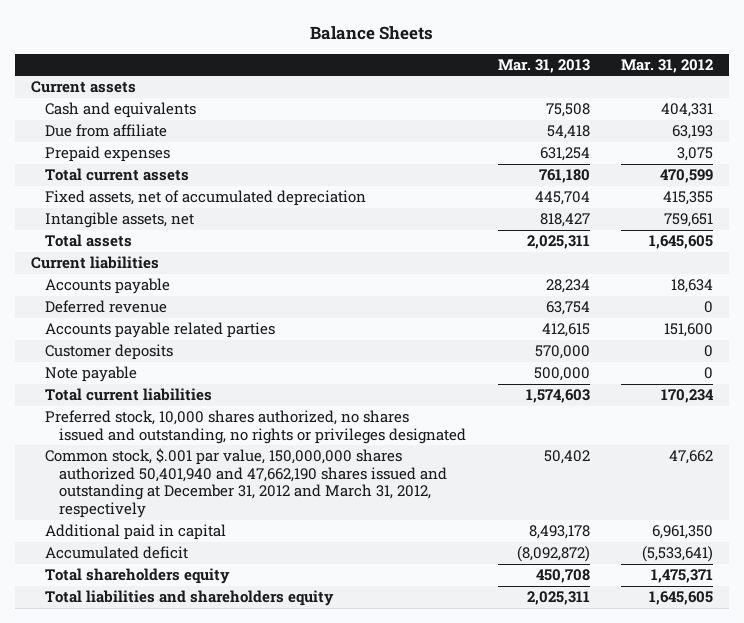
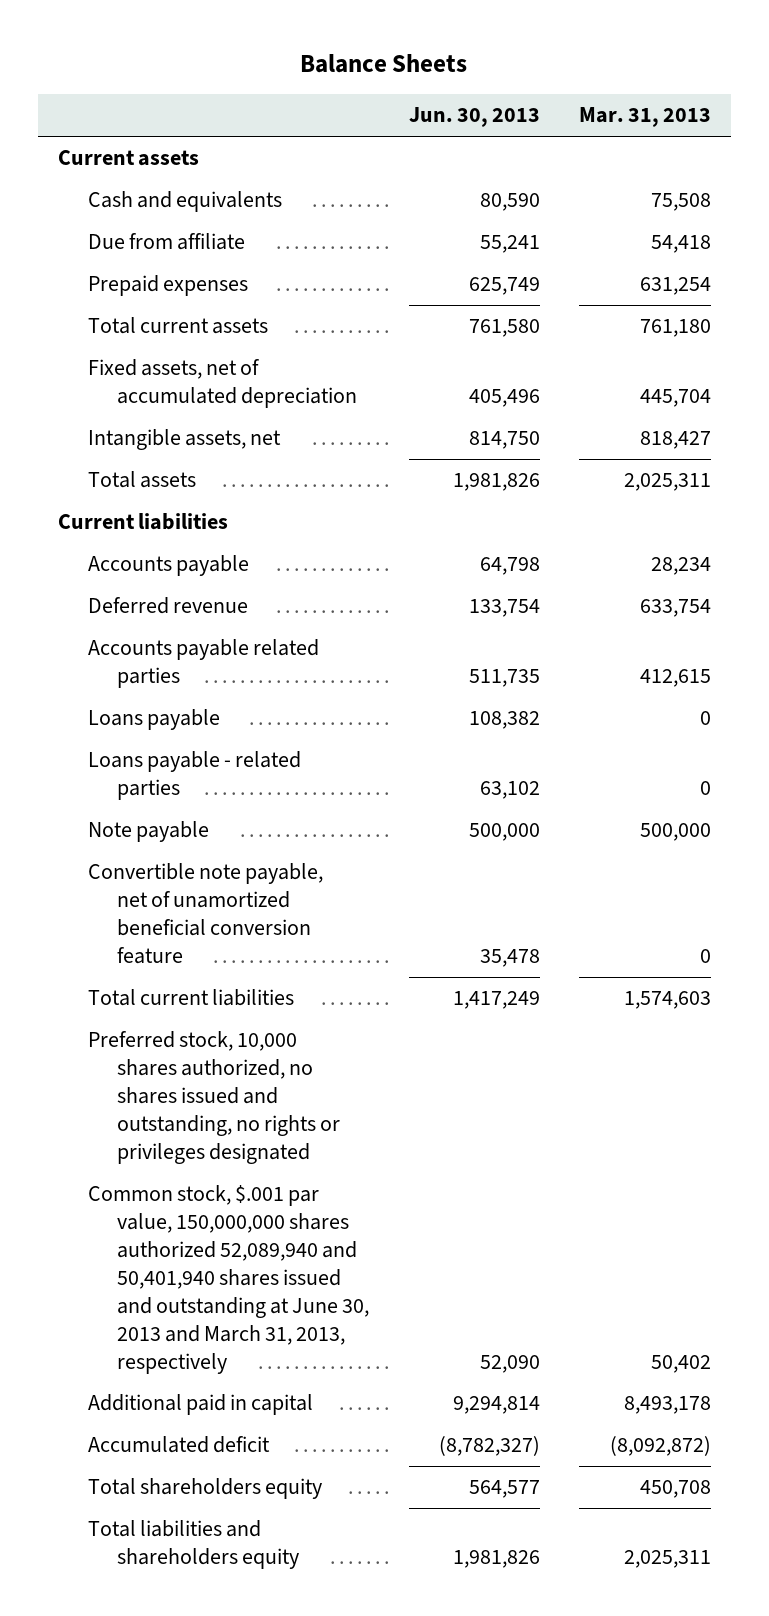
- | Mar. 31, 2013 | Mar. 31, 2012
+ | Jun. 30, 2013 | Mar. 31, 2013
- Deferred revenue | 63,754 | 0
+ Deferred revenue | 133,754 | 633,754
- Customer deposits | 570,000 | 0
+ Loans payable | 108,382 | 0
+ Loans payable - related parties | 63,102 | 0
+ Convertible note payable, net of unamortized beneficial conversion feature | 35,478 | 0
- Common stock, $.001 par value, 150,000,000 shares authorized 50,401,940 and 47,662,190 shares issued and outstanding at December 31, 2012 and March 31, 2012, respectively | 50,402 | 47,662
+ Common stock, $.001 par value, 150,000,000 shares authorized 52,089,940 and 50,401,940 shares issued and outstanding at June 30, 2013 and March 31, 2013, respectively | 52,090 | 50,402

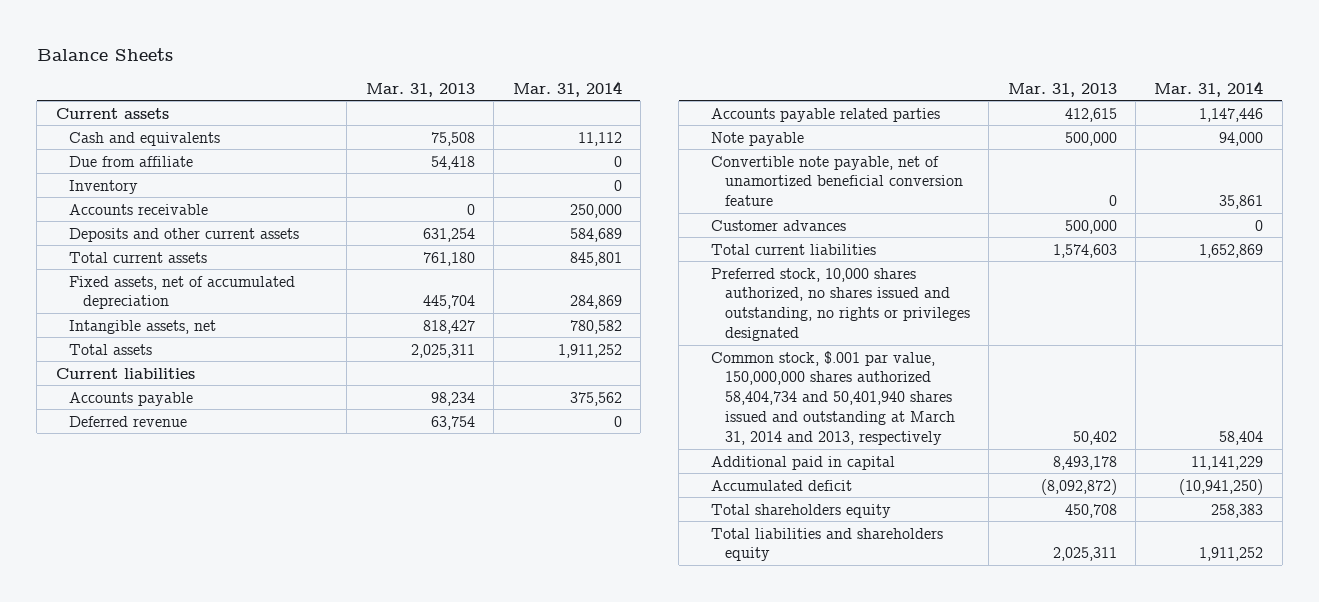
- | Jun. 30, 2013 | Mar. 31, 2013
+ | Mar. 31, 2013 | Mar. 31, 2014
- Prepaid expenses | 625,749 | 631,254
+ Inventory | | 0
+ Accounts receivable | 0 | 250,000
+ Deposits and other current assets | 631,254 | 584,689
- Accounts payable | 64,798 | 28,234
- Deferred revenue | 133,754 | 633,754
+ Accounts payable | 98,234 | 375,562
+ Deferred revenue | 63,754 | 0
- Loans payable | 108,382 | 0
- Loans payable - related parties | 63,102 | 0
+ Customer advances | 500,000 | 0
- Common stock, $.001 par value, 150,000,000 shares authorized 52,089,940 and 50,401,940 shares issued and outstanding at June 30, 2013 and March 31, 2013, respectively | 52,090 | 50,402
+ Common stock, $.001 par value, 150,000,000 shares authorized 58,404,734 and 50,401,940 shares issued and outstanding at March 31, 2014 and 2013, respectively | 50,402 | 58,404

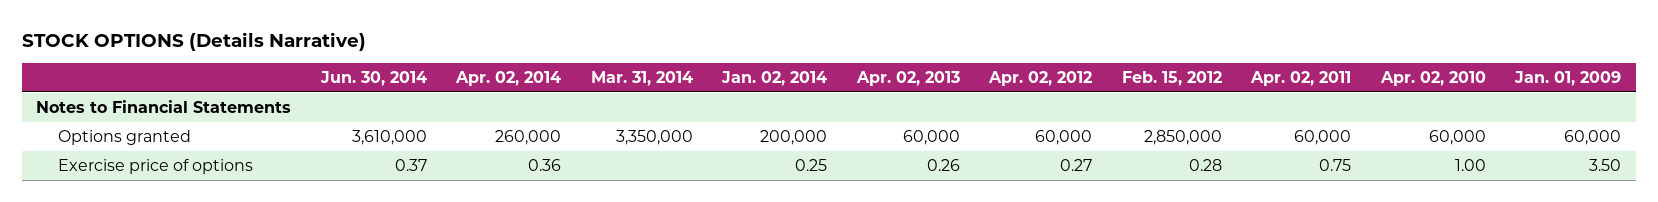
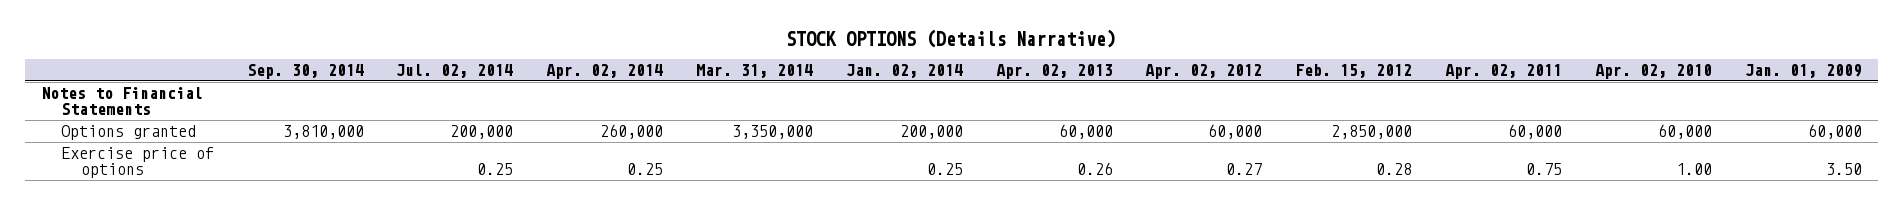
- | Jun. 30, 2014 | Apr. 02, 2014 | Mar. 31, 2014 | Jan. 02, 2014 | Apr. 02, 2013 | Apr. 02, 2012 | Feb. 15, 2012 | Apr. 02, 2011 | Apr. 02, 2010 | Jan. 01, 2009
+ | Sep. 30, 2014 | Jul. 02, 2014 | Apr. 02, 2014 | Mar. 31, 2014 | Jan. 02, 2014 | Apr. 02, 2013 | Apr. 02, 2012 | Feb. 15, 2012 | Apr. 02, 2011 | Apr. 02, 2010 | Jan. 01, 2009
- Exercise price of options | 0.37 | 0.36 | | 0.25 | 0.26 | 0.27 | 0.28 | 0.75 | 1.00 | 3.50
+ Exercise price of options | | 0.25 | 0.25 | | 0.25 | 0.26 | 0.27 | 0.28 | 0.75 | 1.00 | 3.50

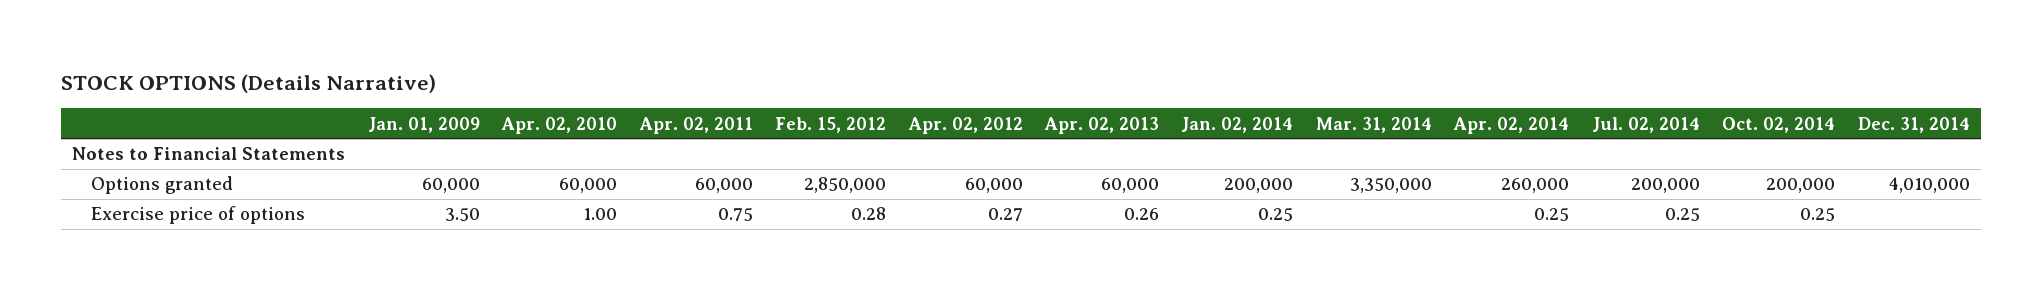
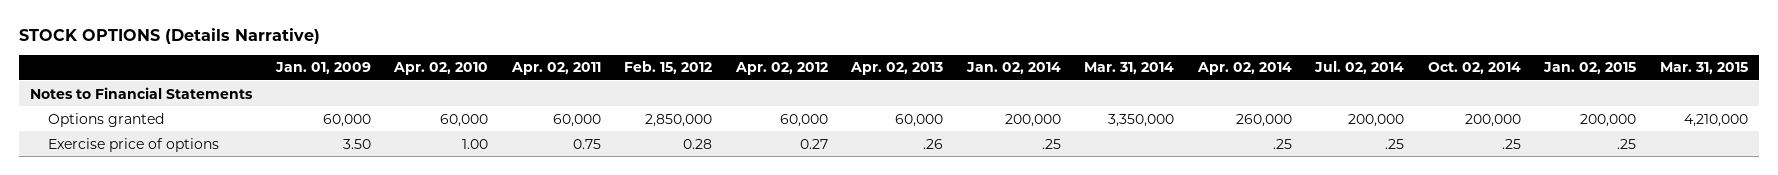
- | Jan. 01, 2009 | Apr. 02, 2010 | Apr. 02, 2011 | Feb. 15, 2012 | Apr. 02, 2012 | Apr. 02, 2013 | Jan. 02, 2014 | Mar. 31, 2014 | Apr. 02, 2014 | Jul. 02, 2014 | Oct. 02, 2014 | Dec. 31, 2014
+ | Jan. 01, 2009 | Apr. 02, 2010 | Apr. 02, 2011 | Feb. 15, 2012 | Apr. 02, 2012 | Apr. 02, 2013 | Jan. 02, 2014 | Mar. 31, 2014 | Apr. 02, 2014 | Jul. 02, 2014 | Oct. 02, 2014 | Jan. 02, 2015 | Mar. 31, 2015
- Exercise price of options | 3.50 | 1.00 | 0.75 | 0.28 | 0.27 | 0.26 | 0.25 | | 0.25 | 0.25 | 0.25 |
+ Exercise price of options | 3.50 | 1.00 | 0.75 | 0.28 | 0.27 | .26 | .25 | | .25 | .25 | .25 | .25 |

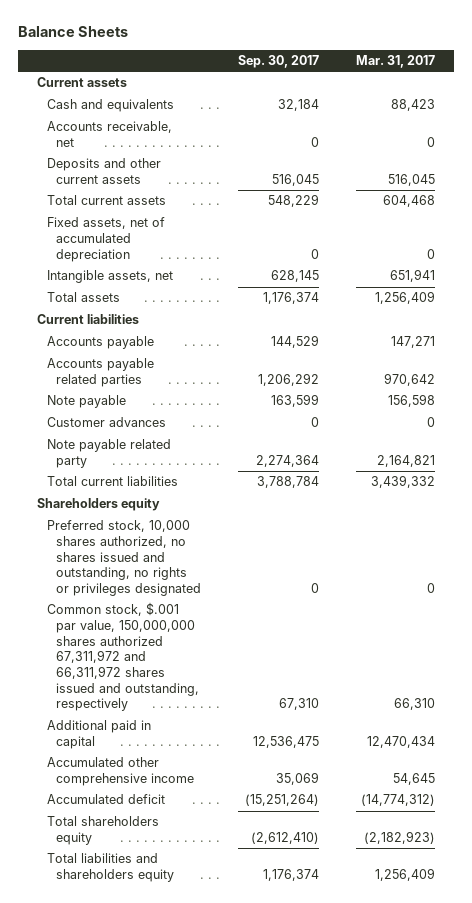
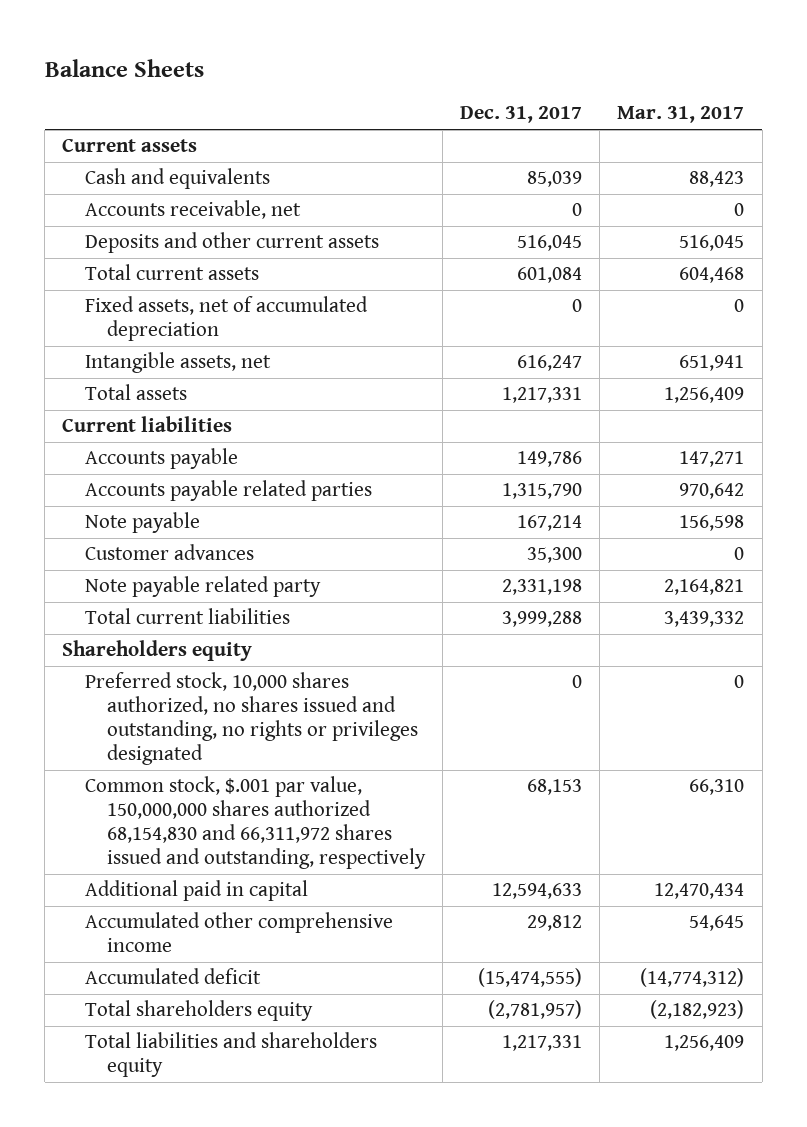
- | Sep. 30, 2017 | Mar. 31, 2017
+ | Dec. 31, 2017 | Mar. 31, 2017
- Common stock, $.001 par value, 150,000,000 shares authorized 67,311,972 and 66,311,972 shares issued and outstanding, respectively | 67,310 | 66,310
+ Common stock, $.001 par value, 150,000,000 shares authorized 68,154,830 and 66,311,972 shares issued and outstanding, respectively | 68,153 | 66,310

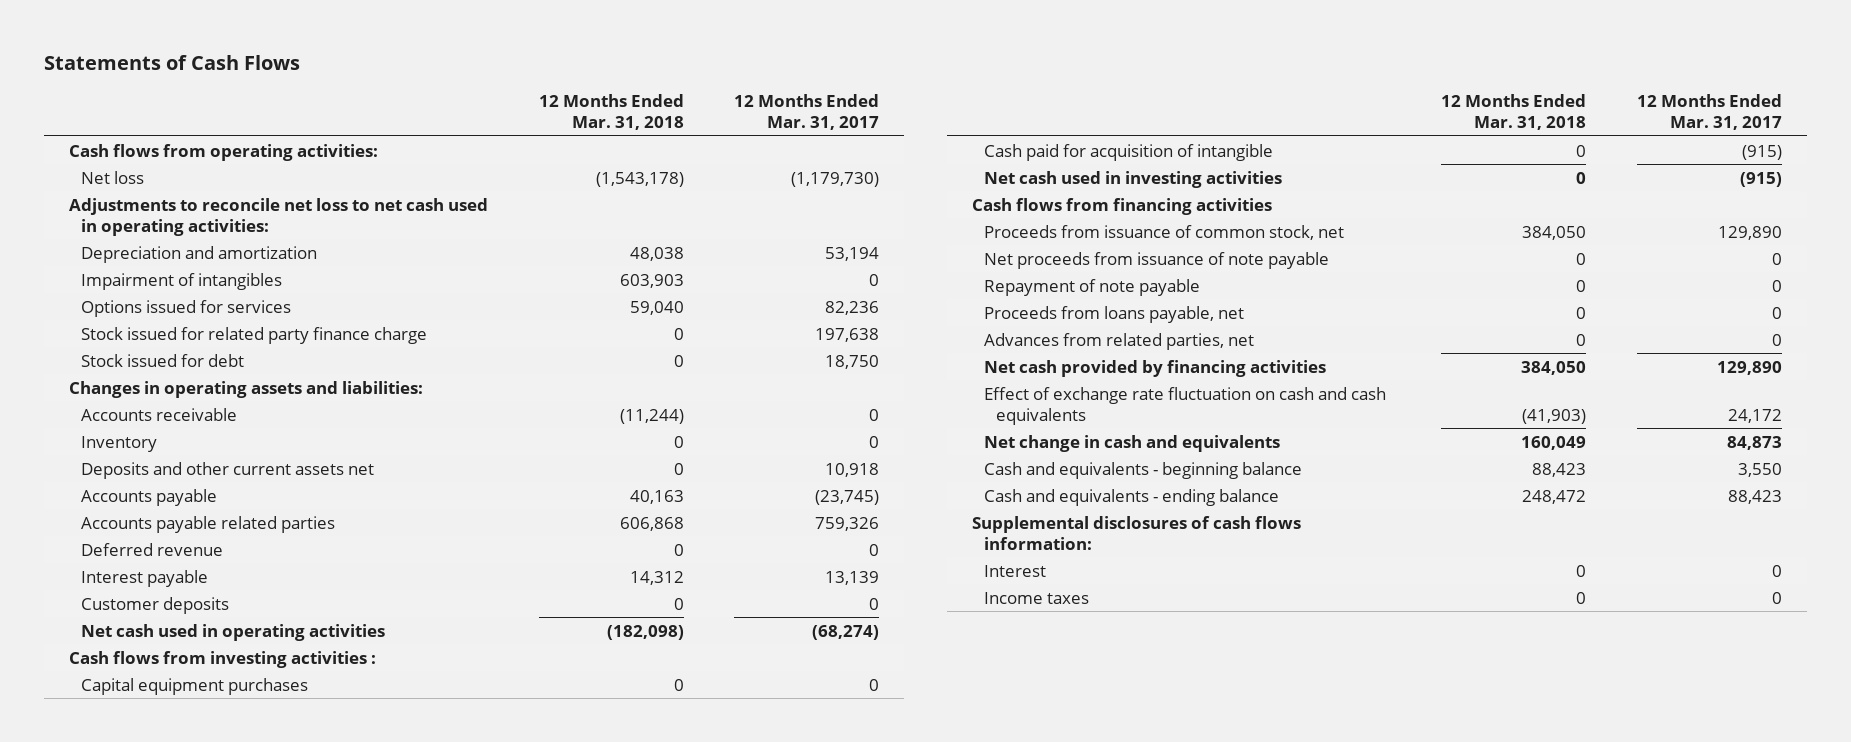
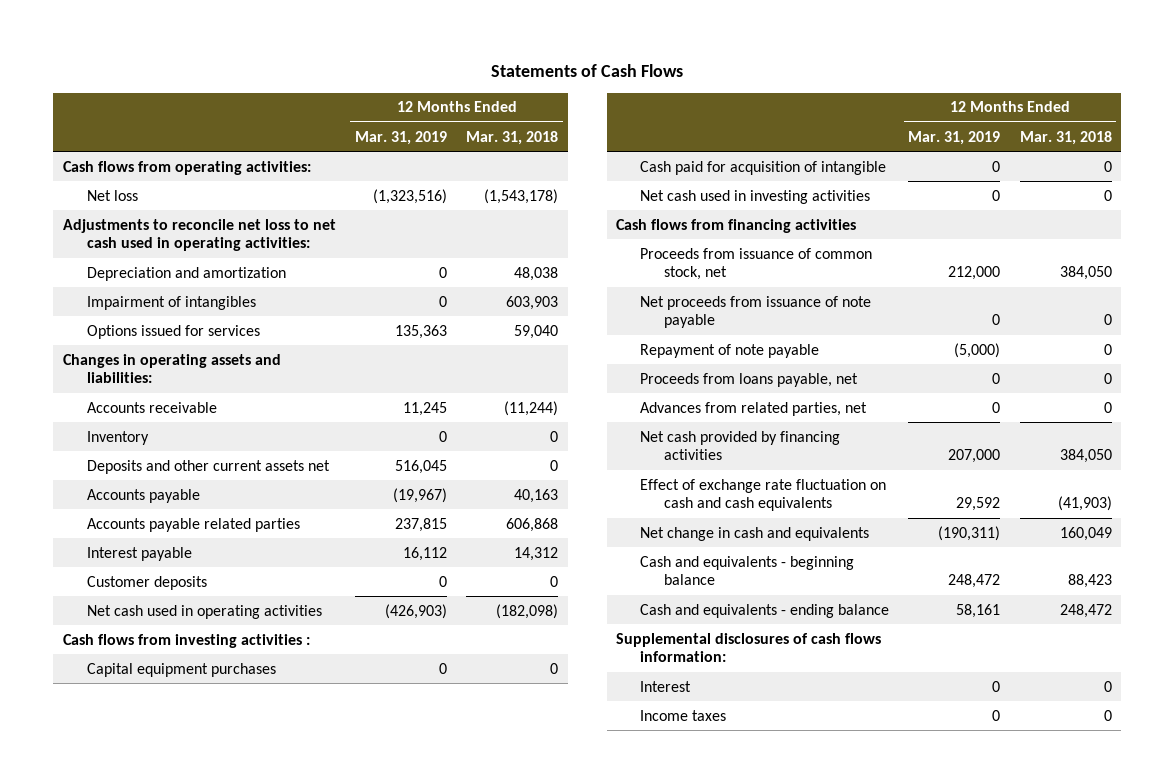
- | 12 Months Ended Mar. 31, 2018 | 12 Months Ended Mar. 31, 2017
+ | 12 Months Ended Mar. 31, 2019 | 12 Months Ended Mar. 31, 2018
- Stock issued for related party finance charge | 0 | 197,638
- Stock issued for debt | 0 | 18,750
- Deferred revenue | 0 | 0

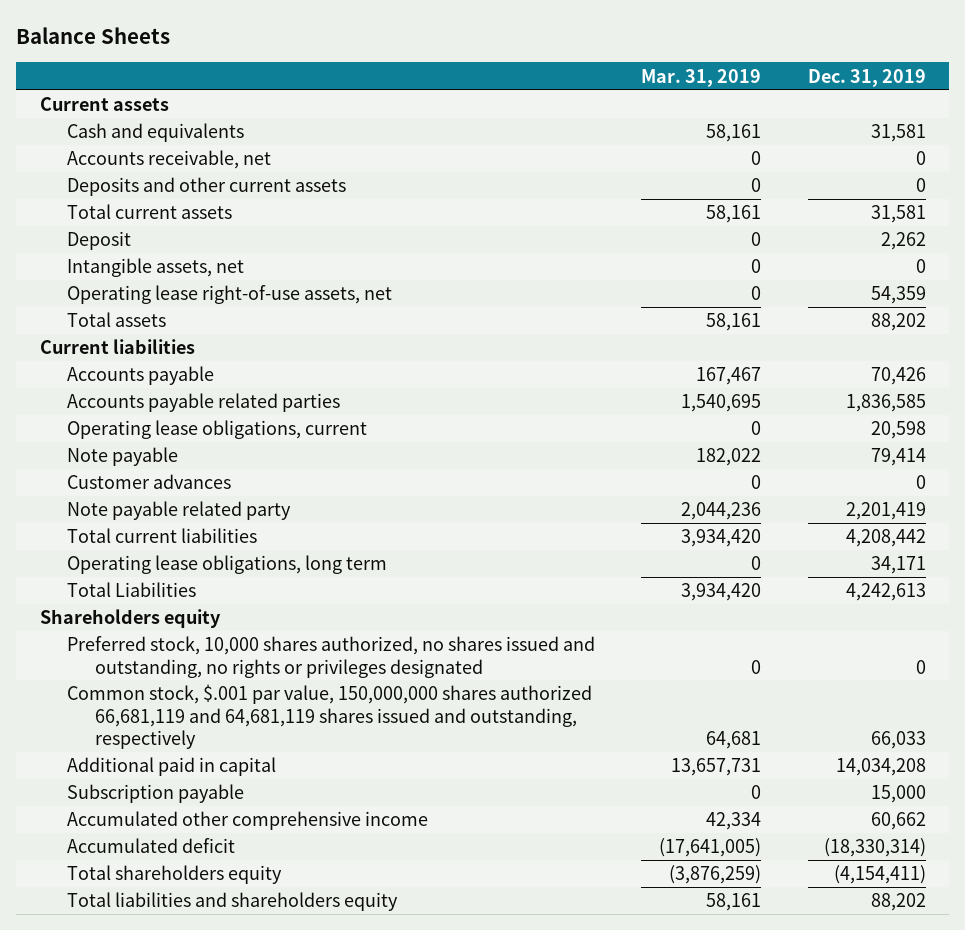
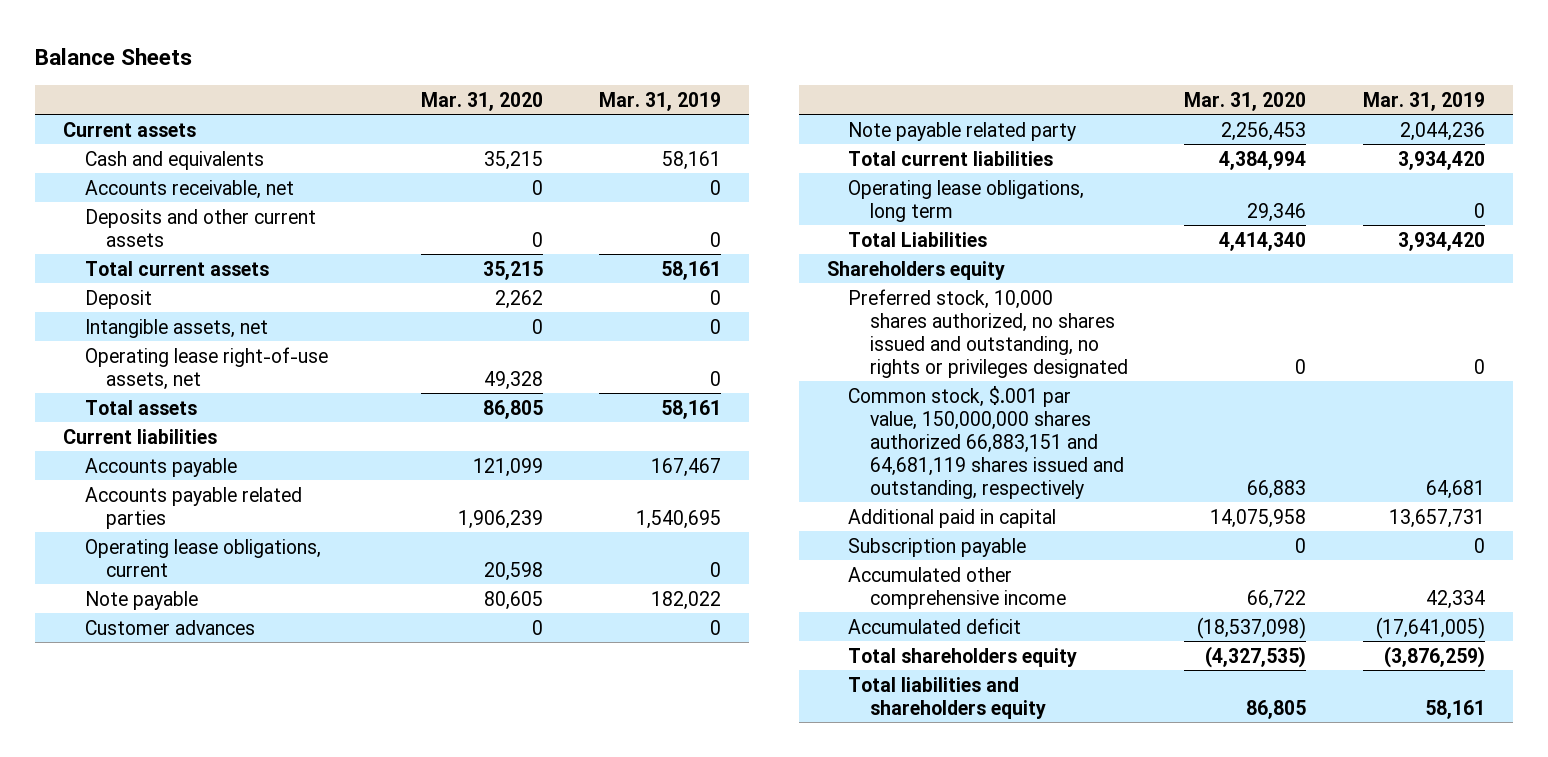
- | Mar. 31, 2019 | Dec. 31, 2019
+ | Mar. 31, 2020 | Mar. 31, 2019
- Common stock, $.001 par value, 150,000,000 shares authorized 66,681,119 and 64,681,119 shares issued and outstanding, respectively | 64,681 | 66,033
+ Common stock, $.001 par value, 150,000,000 shares authorized 66,883,151 and 64,681,119 shares issued and outstanding, respectively | 66,883 | 64,681

